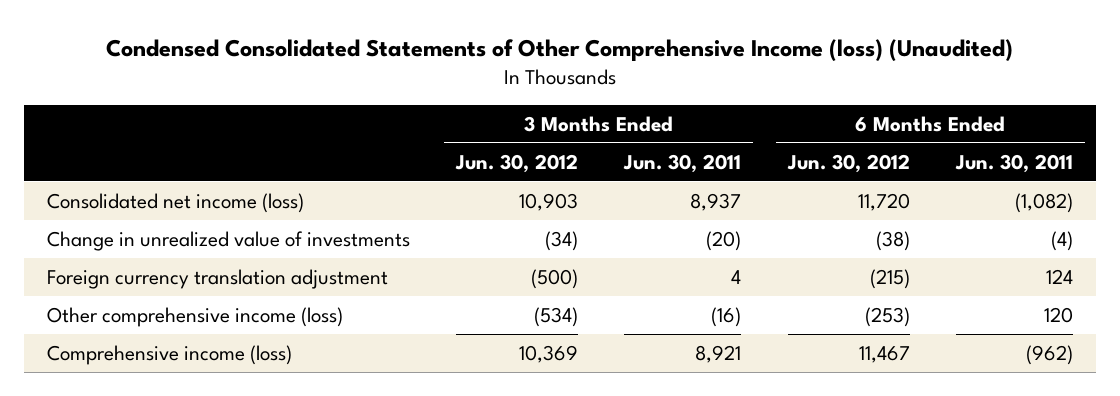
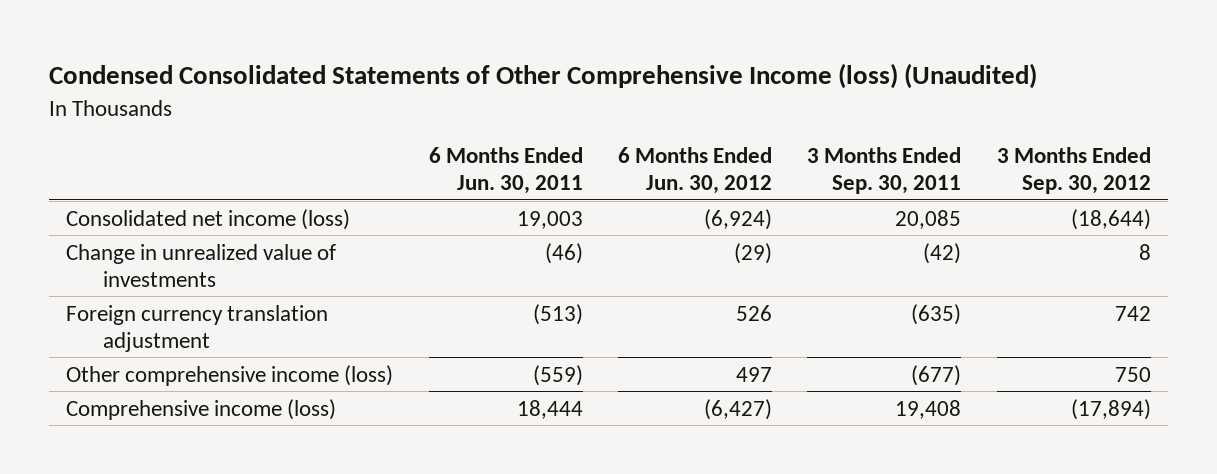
- | 3 Months Ended Jun. 30, 2012 | 3 Months Ended Jun. 30, 2011 | 6 Months Ended Jun. 30, 2012 | 6 Months Ended Jun. 30, 2011
+ | 6 Months Ended Jun. 30, 2011 | 6 Months Ended Jun. 30, 2012 | 3 Months Ended Sep. 30, 2011 | 3 Months Ended Sep. 30, 2012
- Consolidated net income (loss) | 10,903 | 8,937 | 11,720 | (1,082)
- Change in unrealized value of investments | (34) | (20) | (38) | (4)
- Foreign currency translation adjustment | (500) | 4 | (215) | 124
- Other comprehensive income (loss) | (534) | (16) | (253) | 120
- Comprehensive income (loss) | 10,369 | 8,921 | 11,467 | (962)
+ Consolidated net income (loss) | 19,003 | (6,924) | 20,085 | (18,644)
+ Change in unrealized value of investments | (46) | (29) | (42) | 8
+ Foreign currency translation adjustment | (513) | 526 | (635) | 742
+ Other comprehensive income (loss) | (559) | 497 | (677) | 750
+ Comprehensive income (loss) | 18,444 | (6,427) | 19,408 | (17,894)

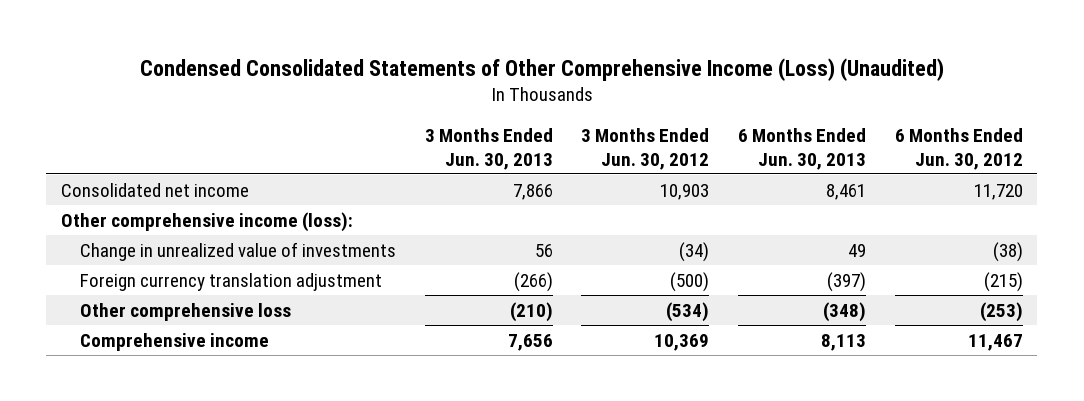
- Condensed Consolidated Statements of Other Comprehensive Income (loss) (Unaudited)
+ Condensed Consolidated Statements of Other Comprehensive Income (Loss) (Unaudited)
- | 6 Months Ended Jun. 30, 2011 | 6 Months Ended Jun. 30, 2012 | 3 Months Ended Sep. 30, 2011 | 3 Months Ended Sep. 30, 2012
+ | 3 Months Ended Jun. 30, 2013 | 3 Months Ended Jun. 30, 2012 | 6 Months Ended Jun. 30, 2013 | 6 Months Ended Jun. 30, 2012
- Consolidated net income (loss) | 19,003 | (6,924) | 20,085 | (18,644)
- Change in unrealized value of investments | (46) | (29) | (42) | 8
- Foreign currency translation adjustment | (513) | 526 | (635) | 742
- Other comprehensive income (loss) | (559) | 497 | (677) | 750
- Comprehensive income (loss) | 18,444 | (6,427) | 19,408 | (17,894)
+ Consolidated net income | 7,866 | 10,903 | 8,461 | 11,720
+ Other comprehensive income (loss):
+ Change in unrealized value of investments | 56 | (34) | 49 | (38)
+ Foreign currency translation adjustment | (266) | (500) | (397) | (215)
+ Other comprehensive loss | (210) | (534) | (348) | (253)
+ Comprehensive income | 7,656 | 10,369 | 8,113 | 11,467

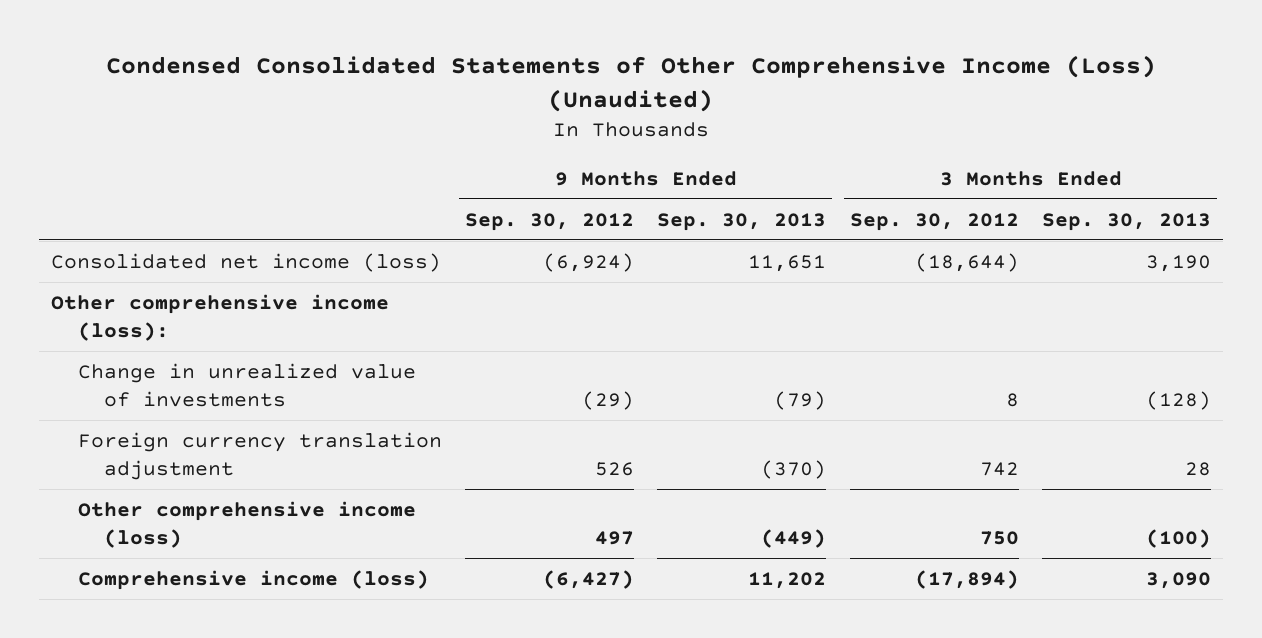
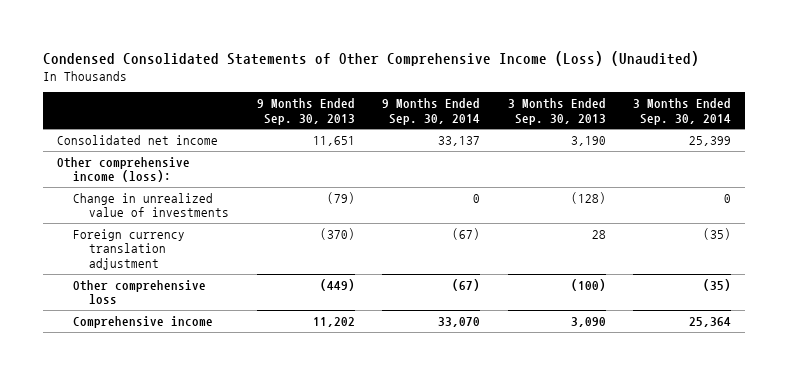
- | 9 Months Ended Sep. 30, 2012 | 9 Months Ended Sep. 30, 2013 | 3 Months Ended Sep. 30, 2012 | 3 Months Ended Sep. 30, 2013
+ | 9 Months Ended Sep. 30, 2013 | 9 Months Ended Sep. 30, 2014 | 3 Months Ended Sep. 30, 2013 | 3 Months Ended Sep. 30, 2014
- Consolidated net income (loss) | (6,924) | 11,651 | (18,644) | 3,190
+ Consolidated net income | 11,651 | 33,137 | 3,190 | 25,399
- Other comprehensive income (loss) | 497 | (449) | 750 | (100)
- Comprehensive income (loss) | (6,427) | 11,202 | (17,894) | 3,090
+ Other comprehensive loss | (449) | (67) | (100) | (35)
+ Comprehensive income | 11,202 | 33,070 | 3,090 | 25,364

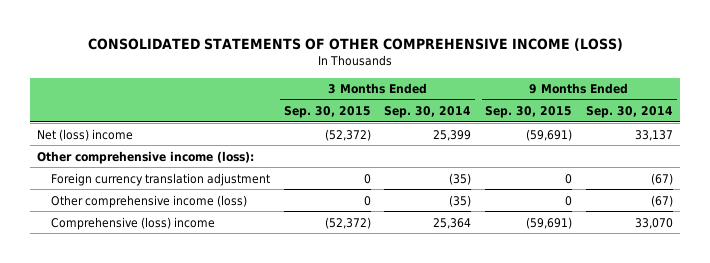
- Condensed Consolidated Statements of Other Comprehensive Income (Loss) (Unaudited)
+ CONSOLIDATED STATEMENTS OF OTHER COMPREHENSIVE INCOME (LOSS)
- | 9 Months Ended Sep. 30, 2013 | 9 Months Ended Sep. 30, 2014 | 3 Months Ended Sep. 30, 2013 | 3 Months Ended Sep. 30, 2014
+ | 3 Months Ended Sep. 30, 2015 | 3 Months Ended Sep. 30, 2014 | 9 Months Ended Sep. 30, 2015 | 9 Months Ended Sep. 30, 2014
- Consolidated net income | 11,651 | 33,137 | 3,190 | 25,399
+ Net (loss) income | (52,372) | 25,399 | (59,691) | 33,137
- Change in unrealized value of investments | (79) | 0 | (128) | 0
- Other comprehensive loss | (449) | (67) | (100) | (35)
- Comprehensive income | 11,202 | 33,070 | 3,090 | 25,364
+ Other comprehensive income (loss) | 0 | (35) | 0 | (67)
+ Comprehensive (loss) income | (52,372) | 25,364 | (59,691) | 33,070

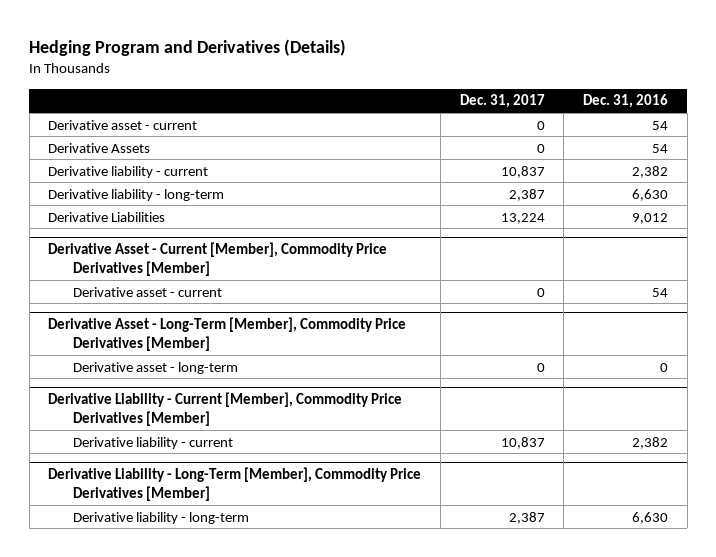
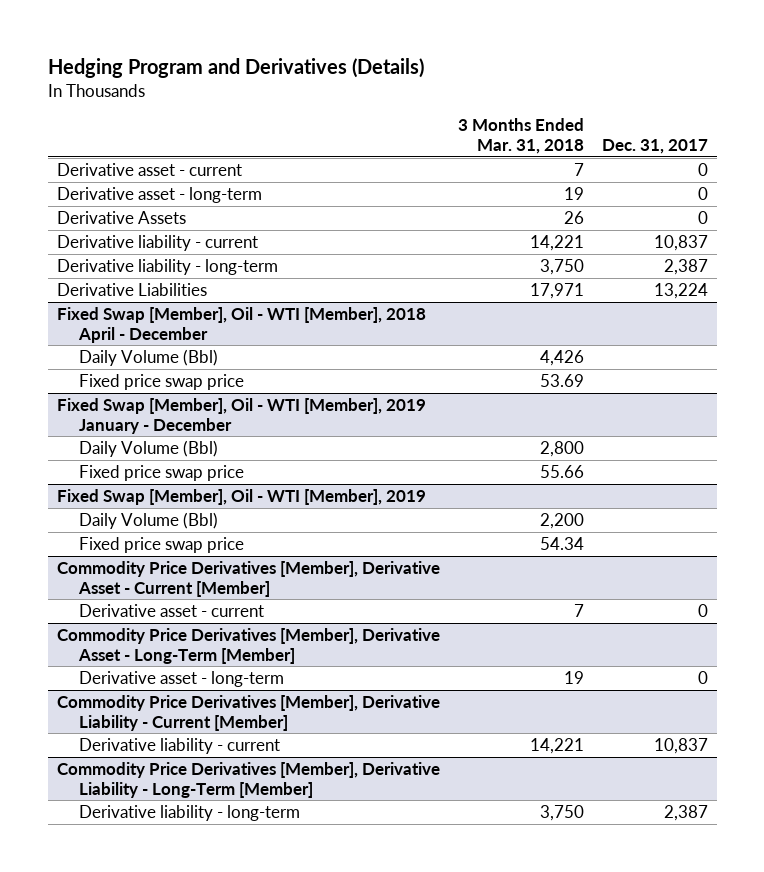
- | Dec. 31, 2017 | Dec. 31, 2016
+ | 3 Months Ended Mar. 31, 2018 | Dec. 31, 2017
+ Derivative asset - long-term | 19 | 0
- Derivative Asset - Current [Member], Commodity Price Derivatives [Member]
+ Fixed Swap [Member], Oil - WTI [Member], 2018 April - December
+ Daily Volume (Bbl) | 4,426 |
+ Fixed price swap price | 53.69 |
+ Fixed Swap [Member], Oil - WTI [Member], 2019 January - December
+ Daily Volume (Bbl) | 2,800 |
+ Fixed price swap price | 55.66 |
+ Fixed Swap [Member], Oil - WTI [Member], 2019
+ Daily Volume (Bbl) | 2,200 |
+ Fixed price swap price | 54.34 |
+ Commodity Price Derivatives [Member], Derivative Asset - Current [Member]
- Derivative Asset - Long-Term [Member], Commodity Price Derivatives [Member]
+ Commodity Price Derivatives [Member], Derivative Asset - Long-Term [Member]
- Derivative Liability - Current [Member], Commodity Price Derivatives [Member]
+ Commodity Price Derivatives [Member], Derivative Liability - Current [Member]
- Derivative Liability - Long-Term [Member], Commodity Price Derivatives [Member]
+ Commodity Price Derivatives [Member], Derivative Liability - Long-Term [Member]

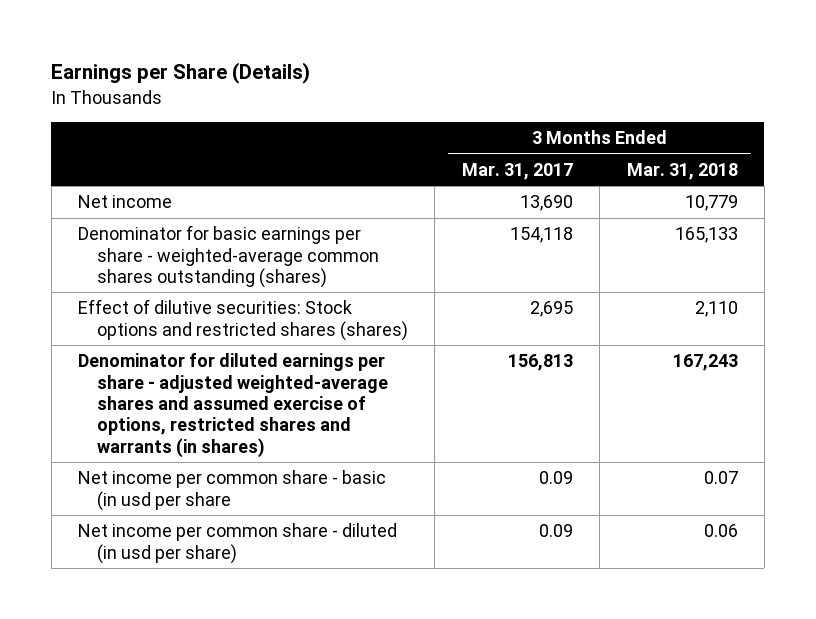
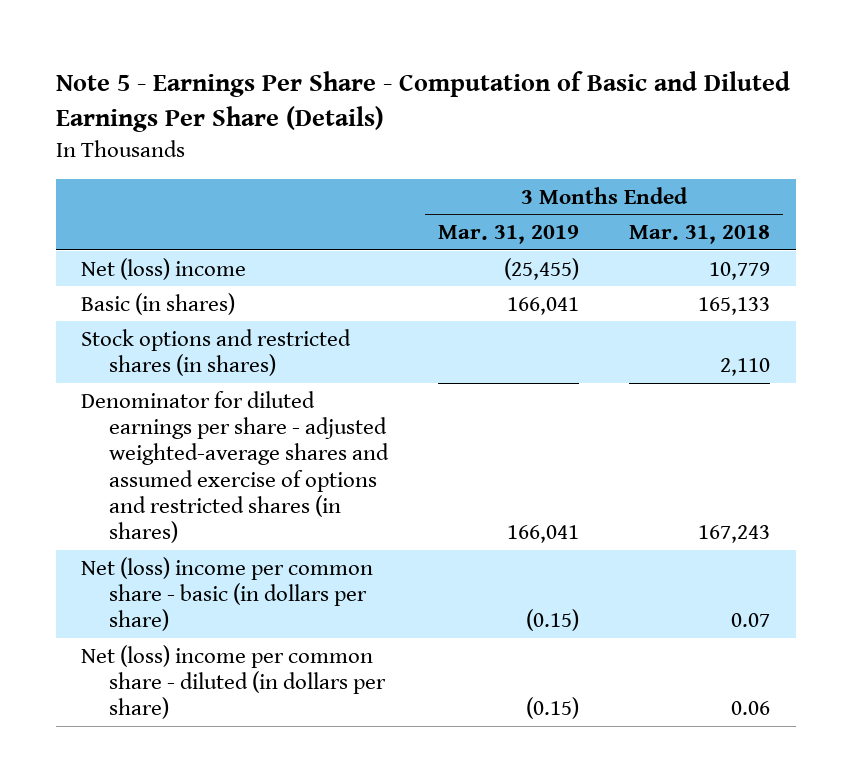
- Earnings per Share (Details)
+ Note 5 - Earnings Per Share - Computation of Basic and Diluted Earnings Per Share (Details)
- | 3 Months Ended Mar. 31, 2017 | 3 Months Ended Mar. 31, 2018
+ | 3 Months Ended Mar. 31, 2019 | 3 Months Ended Mar. 31, 2018
- Net income | 13,690 | 10,779
- Denominator for basic earnings per share - weighted-average common shares outstanding (shares) | 154,118 | 165,133
- Effect of dilutive securities: Stock options and restricted shares (shares) | 2,695 | 2,110
- Denominator for diluted earnings per share - adjusted weighted-average shares and assumed exercise of options, restricted shares and warrants (in shares) | 156,813 | 167,243
- Net income per common share - basic (in usd per share | 0.09 | 0.07
- Net income per common share - diluted (in usd per share) | 0.09 | 0.06
+ Net (loss) income | (25,455) | 10,779
+ Basic (in shares) | 166,041 | 165,133
+ Stock options and restricted shares (in shares) | | 2,110
+ Denominator for diluted earnings per share - adjusted weighted-average shares and assumed exercise of options and restricted shares (in shares) | 166,041 | 167,243
+ Net (loss) income per common share - basic (in dollars per share) | (0.15) | 0.07
+ Net (loss) income per common share - diluted (in dollars per share) | (0.15) | 0.06

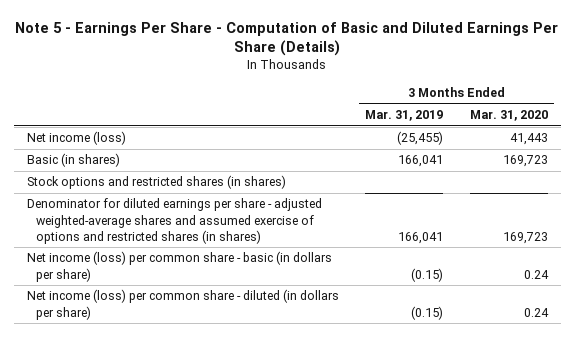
- | 3 Months Ended Mar. 31, 2019 | 3 Months Ended Mar. 31, 2018
+ | 3 Months Ended Mar. 31, 2019 | 3 Months Ended Mar. 31, 2020
- Net (loss) income | (25,455) | 10,779
+ Net income (loss) | (25,455) | 41,443
- Net (loss) income per common share - basic (in dollars per share) | (0.15) | 0.07
- Net (loss) income per common share - diluted (in dollars per share) | (0.15) | 0.06
+ Net income (loss) per common share - basic (in dollars per share) | (0.15) | 0.24
+ Net income (loss) per common share - diluted (in dollars per share) | (0.15) | 0.24

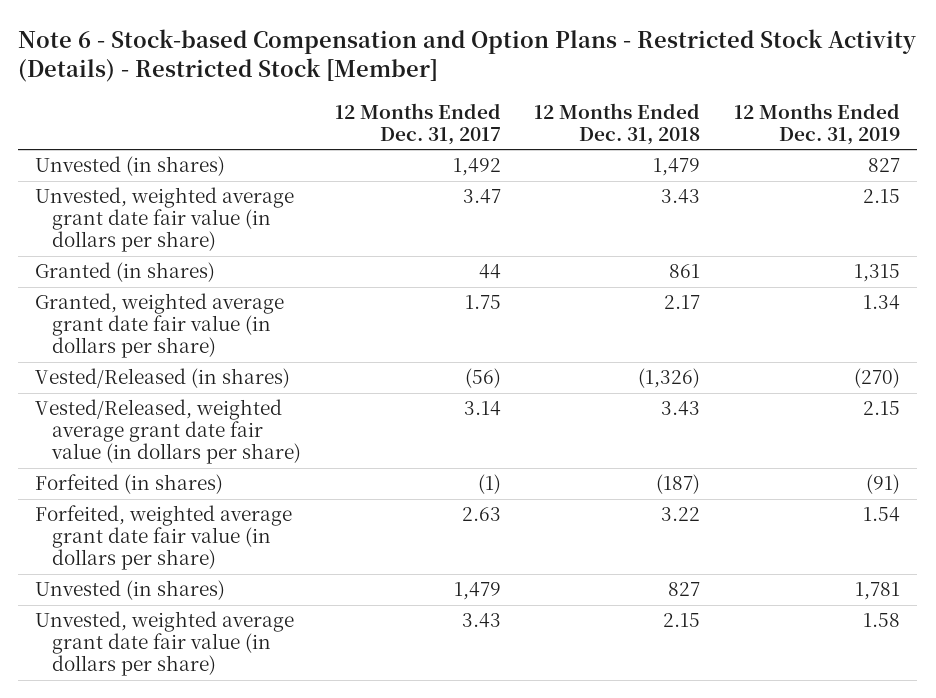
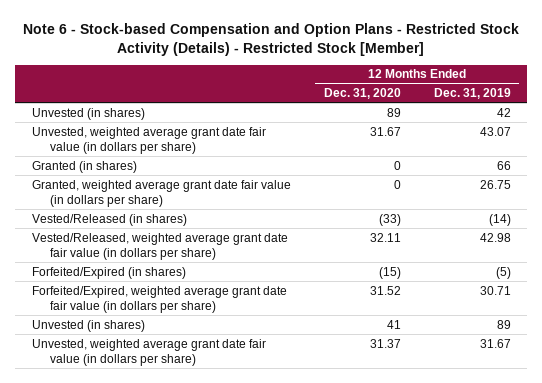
- | 12 Months Ended Dec. 31, 2017 | 12 Months Ended Dec. 31, 2018 | 12 Months Ended Dec. 31, 2019
+ | 12 Months Ended Dec. 31, 2020 | 12 Months Ended Dec. 31, 2019
- Unvested (in shares) | 1,492 | 1,479 | 827
- Unvested, weighted average grant date fair value (in dollars per share) | 3.47 | 3.43 | 2.15
- Granted (in shares) | 44 | 861 | 1,315
- Granted, weighted average grant date fair value (in dollars per share) | 1.75 | 2.17 | 1.34
- Vested/Released (in shares) | (56) | (1,326) | (270)
- Vested/Released, weighted average grant date fair value (in dollars per share) | 3.14 | 3.43 | 2.15
- Forfeited (in shares) | (1) | (187) | (91)
- Forfeited, weighted average grant date fair value (in dollars per share) | 2.63 | 3.22 | 1.54
- Unvested (in shares) | 1,479 | 827 | 1,781
- Unvested, weighted average grant date fair value (in dollars per share) | 3.43 | 2.15 | 1.58
+ Unvested (in shares) | 89 | 42
+ Unvested, weighted average grant date fair value (in dollars per share) | 31.67 | 43.07
+ Granted (in shares) | 0 | 66
+ Granted, weighted average grant date fair value (in dollars per share) | 0 | 26.75
+ Vested/Released (in shares) | (33) | (14)
+ Vested/Released, weighted average grant date fair value (in dollars per share) | 32.11 | 42.98
+ Forfeited/Expired (in shares) | (15) | (5)
+ Forfeited/Expired, weighted average grant date fair value (in dollars per share) | 31.52 | 30.71
+ Unvested (in shares) | 41 | 89
+ Unvested, weighted average grant date fair value (in dollars per share) | 31.37 | 31.67

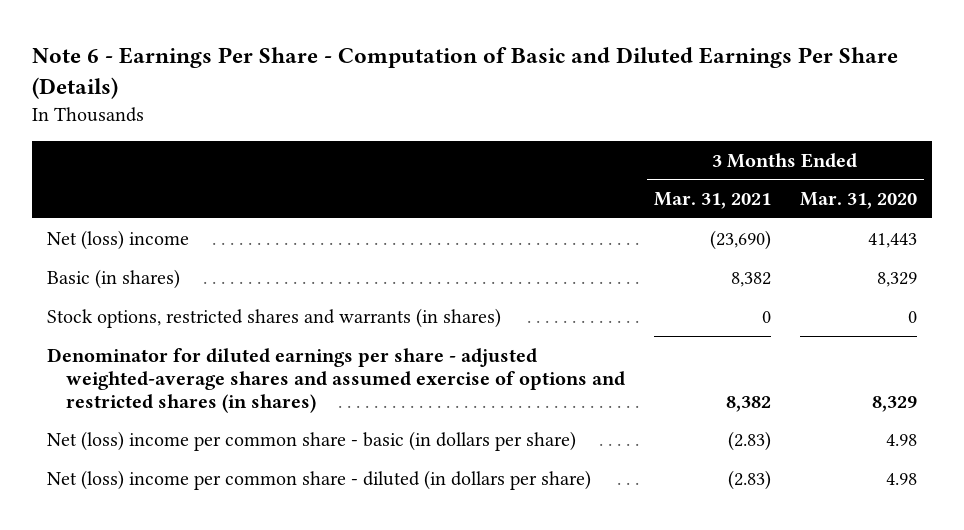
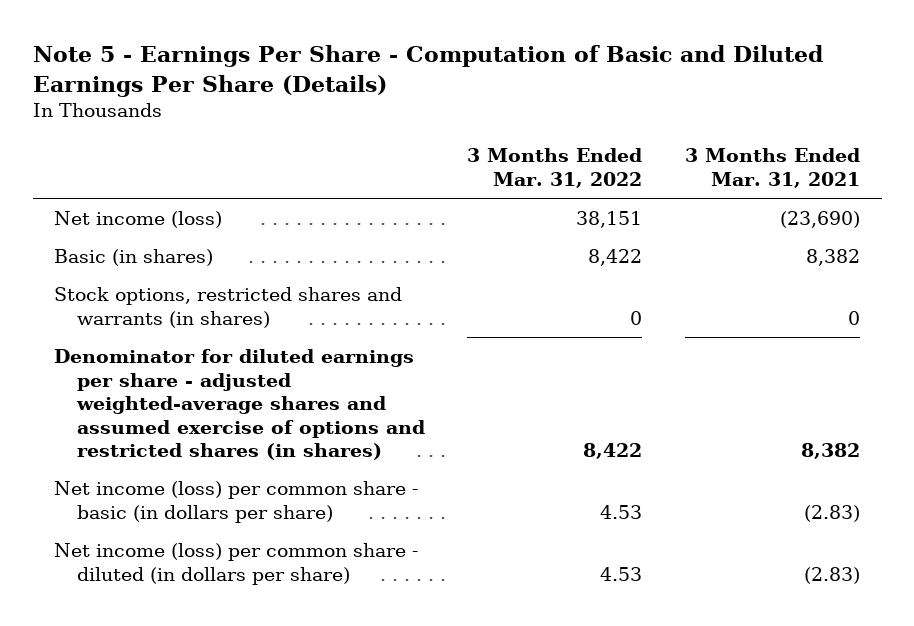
- Note 6 - Earnings Per Share - Computation of Basic and Diluted Earnings Per Share (Details)
+ Note 5 - Earnings Per Share - Computation of Basic and Diluted Earnings Per Share (Details)
- | 3 Months Ended Mar. 31, 2021 | 3 Months Ended Mar. 31, 2020
+ | 3 Months Ended Mar. 31, 2022 | 3 Months Ended Mar. 31, 2021
- Net (loss) income | (23,690) | 41,443
+ Net income (loss) | 38,151 | (23,690)
- Net (loss) income per common share - basic (in dollars per share) | (2.83) | 4.98
- Net (loss) income per common share - diluted (in dollars per share) | (2.83) | 4.98
+ Net income (loss) per common share - basic (in dollars per share) | 4.53 | (2.83)
+ Net income (loss) per common share - diluted (in dollars per share) | 4.53 | (2.83)

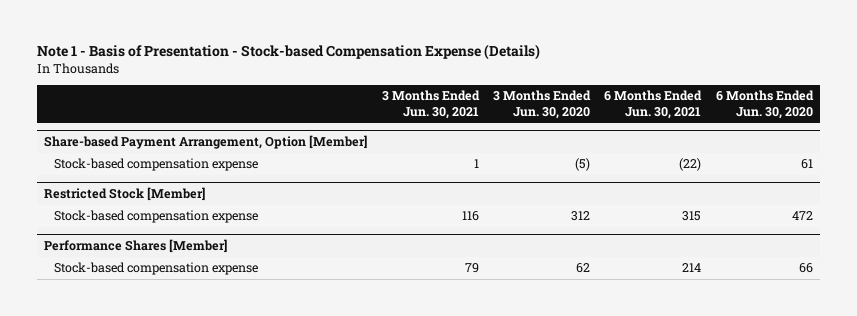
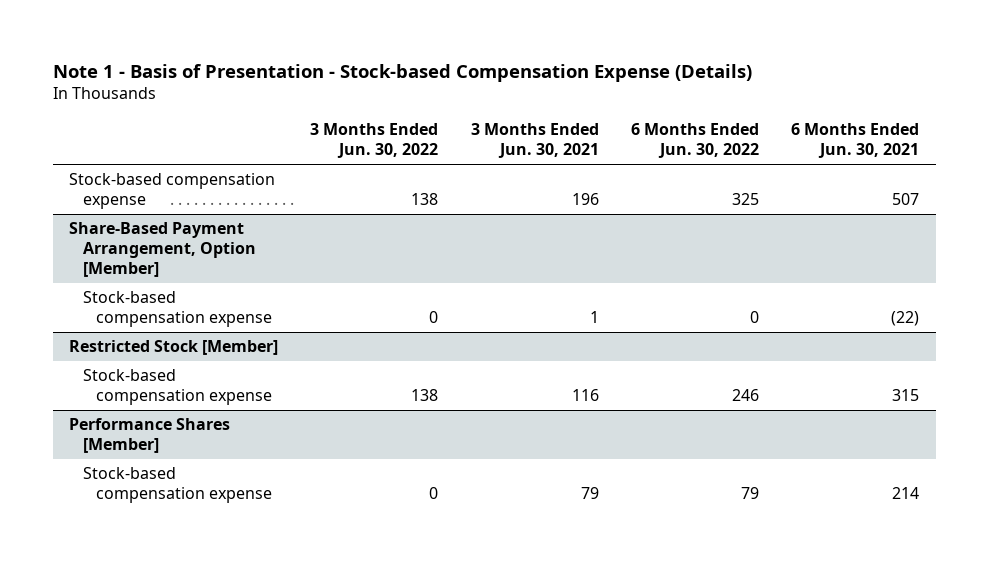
- | 3 Months Ended Jun. 30, 2021 | 3 Months Ended Jun. 30, 2020 | 6 Months Ended Jun. 30, 2021 | 6 Months Ended Jun. 30, 2020
+ | 3 Months Ended Jun. 30, 2022 | 3 Months Ended Jun. 30, 2021 | 6 Months Ended Jun. 30, 2022 | 6 Months Ended Jun. 30, 2021
- Share-based Payment Arrangement, Option [Member]
+ Stock-based compensation expense | 138 | 196 | 325 | 507
+ Share-Based Payment Arrangement, Option [Member]

